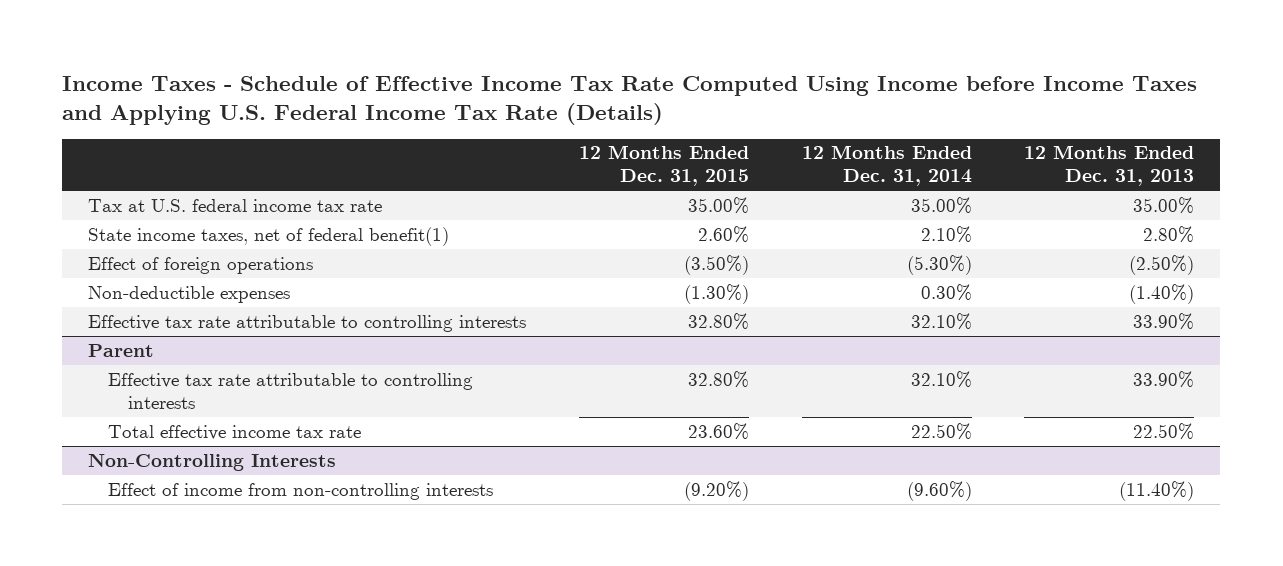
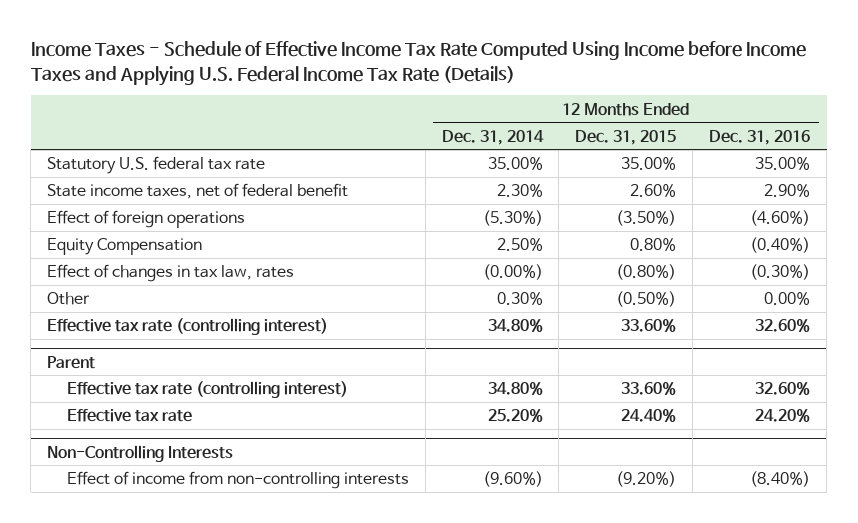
- | 12 Months Ended Dec. 31, 2015 | 12 Months Ended Dec. 31, 2014 | 12 Months Ended Dec. 31, 2013
+ | 12 Months Ended Dec. 31, 2014 | 12 Months Ended Dec. 31, 2015 | 12 Months Ended Dec. 31, 2016
- Tax at U.S. federal income tax rate | 35.00% | 35.00% | 35.00%
- State income taxes, net of federal benefit(1) | 2.60% | 2.10% | 2.80%
+ Statutory U.S. federal tax rate | 35.00% | 35.00% | 35.00%
+ State income taxes, net of federal benefit | 2.30% | 2.60% | 2.90%
- Non-deductible expenses | (1.30%) | 0.30% | (1.40%)
- Effective tax rate attributable to controlling interests | 32.80% | 32.10% | 33.90%
+ Equity Compensation | 2.50% | 0.80% | (0.40%)
+ Effect of changes in tax law, rates | (0.00%) | (0.80%) | (0.30%)
+ Other | 0.30% | (0.50%) | 0.00%
+ Effective tax rate (controlling interest) | 34.80% | 33.60% | 32.60%
@ Parent
- Effective tax rate attributable to controlling interests | 32.80% | 32.10% | 33.90%
- Total effective income tax rate | 23.60% | 22.50% | 22.50%
+ Effective tax rate (controlling interest) | 34.80% | 33.60% | 32.60%
+ Effective tax rate | 25.20% | 24.40% | 24.20%

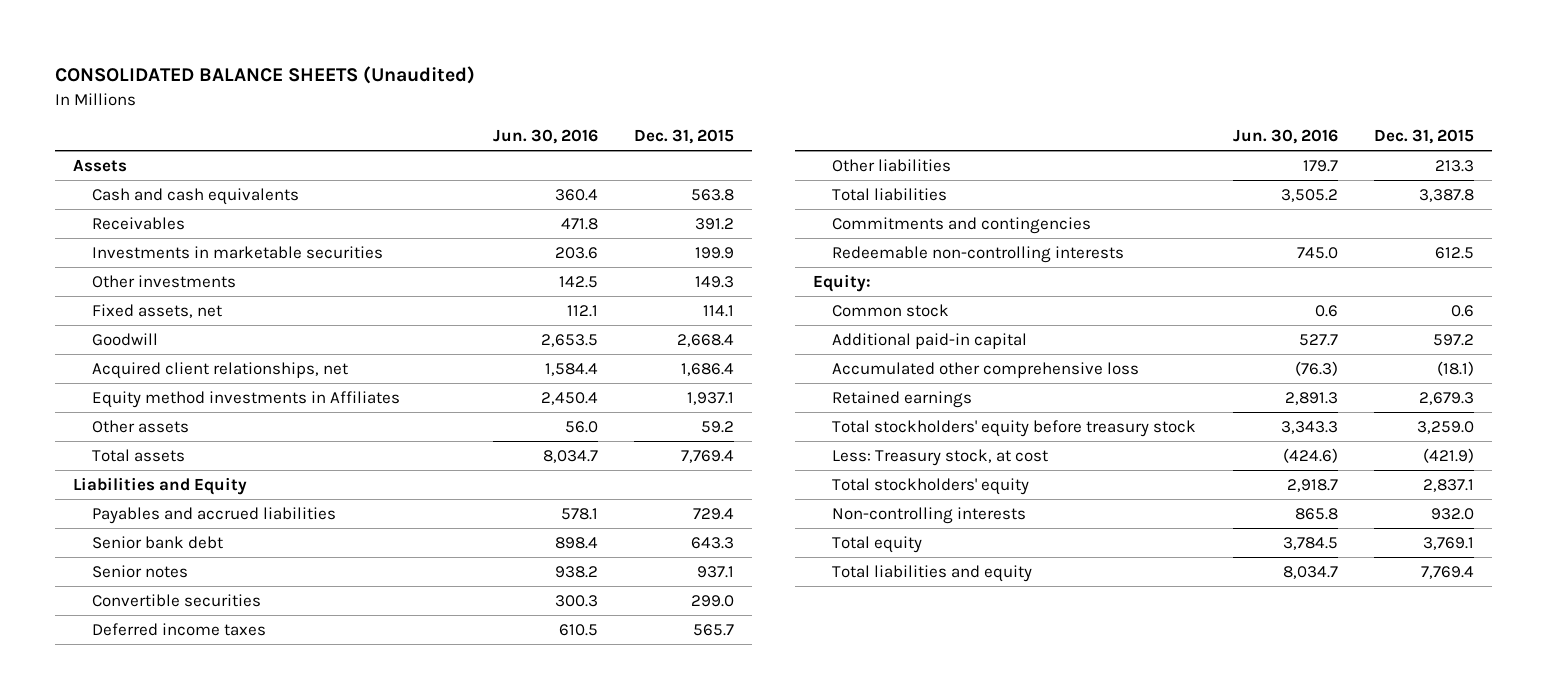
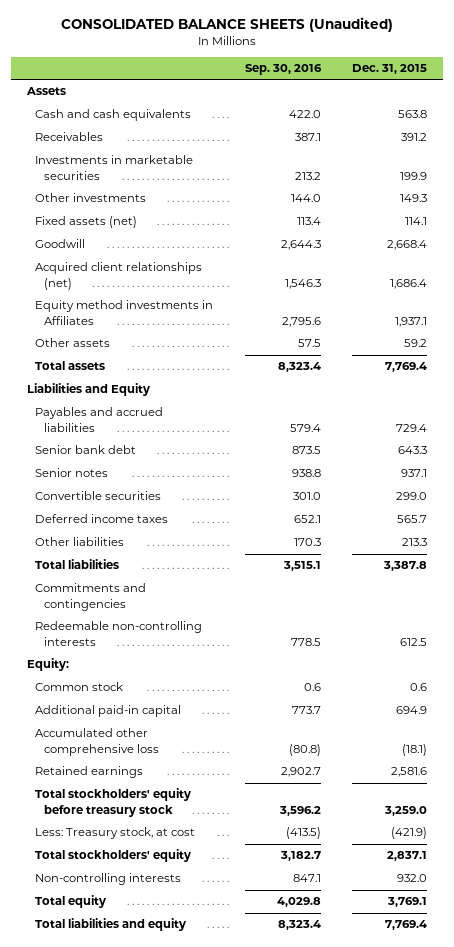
- | Jun. 30, 2016 | Dec. 31, 2015
+ | Sep. 30, 2016 | Dec. 31, 2015
- Fixed assets, net | 112.1 | 114.1
+ Fixed assets (net) | 113.4 | 114.1
- Acquired client relationships, net | 1,584.4 | 1,686.4
+ Acquired client relationships (net) | 1,546.3 | 1,686.4
- Additional paid-in capital | 527.7 | 597.2
+ Additional paid-in capital | 773.7 | 694.9
- Retained earnings | 2,891.3 | 2,679.3
+ Retained earnings | 2,902.7 | 2,581.6

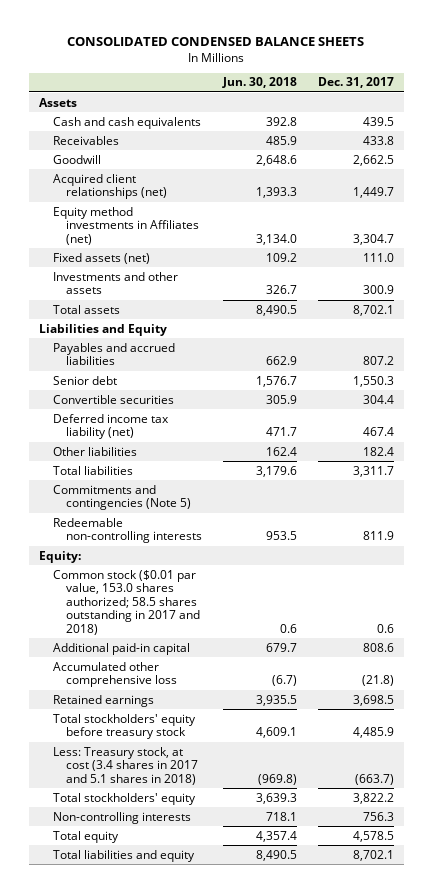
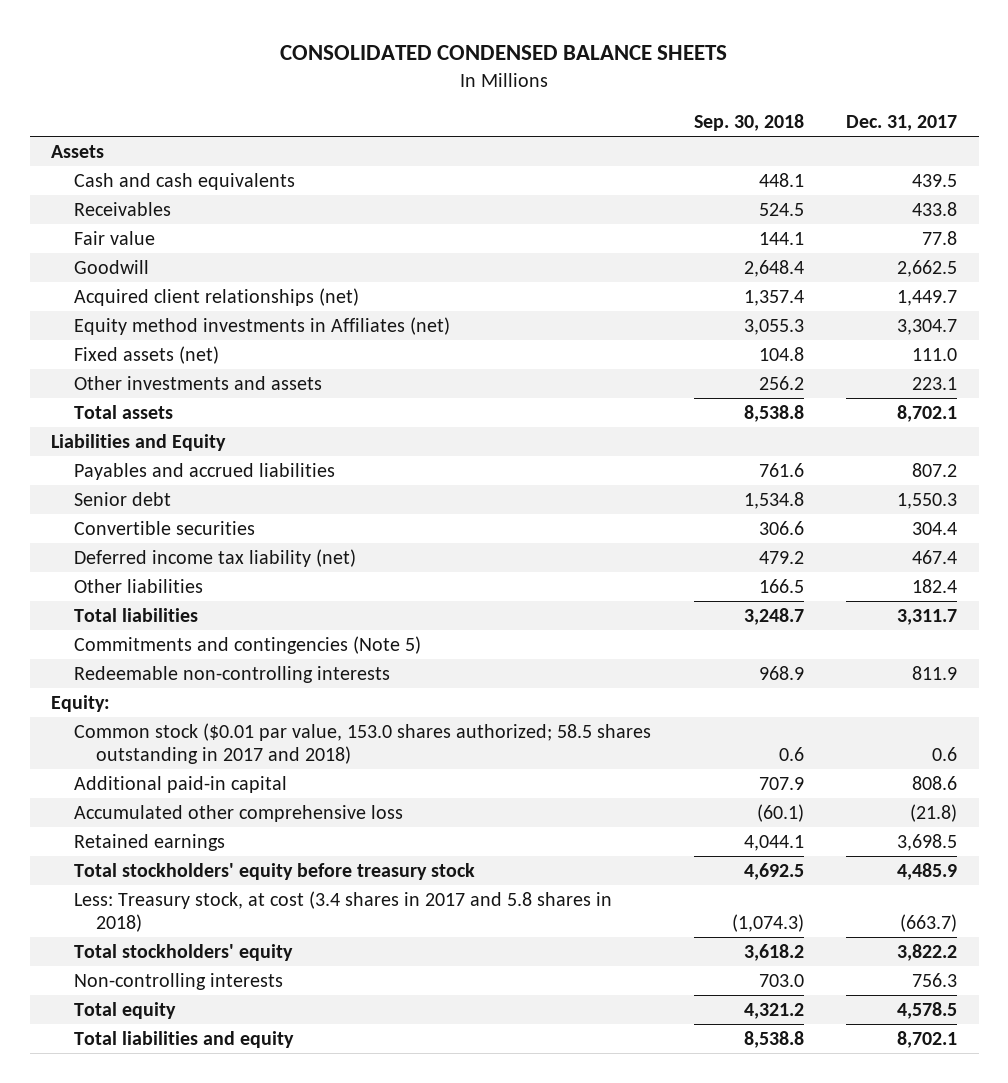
- | Jun. 30, 2018 | Dec. 31, 2017
+ | Sep. 30, 2018 | Dec. 31, 2017
+ Fair value | 144.1 | 77.8
- Investments and other assets | 326.7 | 300.9
+ Other investments and assets | 256.2 | 223.1
- Less: Treasury stock, at cost (3.4 shares in 2017 and 5.1 shares in 2018) | (969.8) | (663.7)
+ Less: Treasury stock, at cost (3.4 shares in 2017 and 5.8 shares in 2018) | (1,074.3) | (663.7)

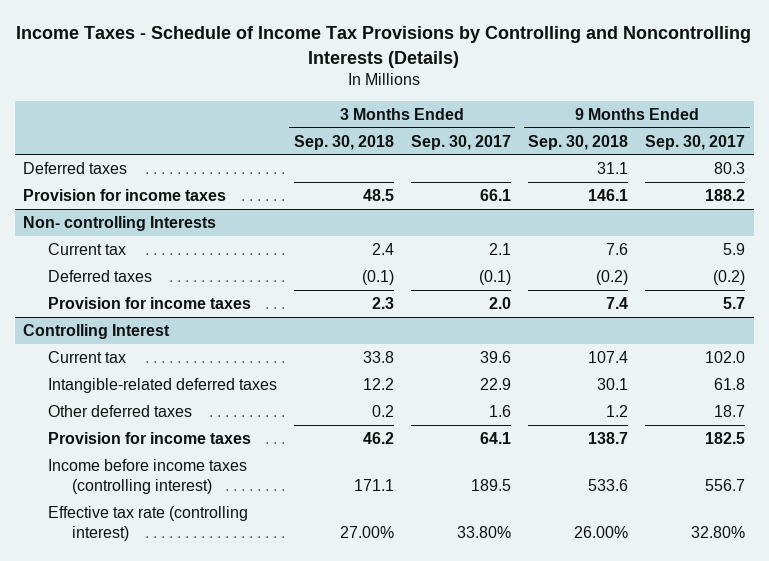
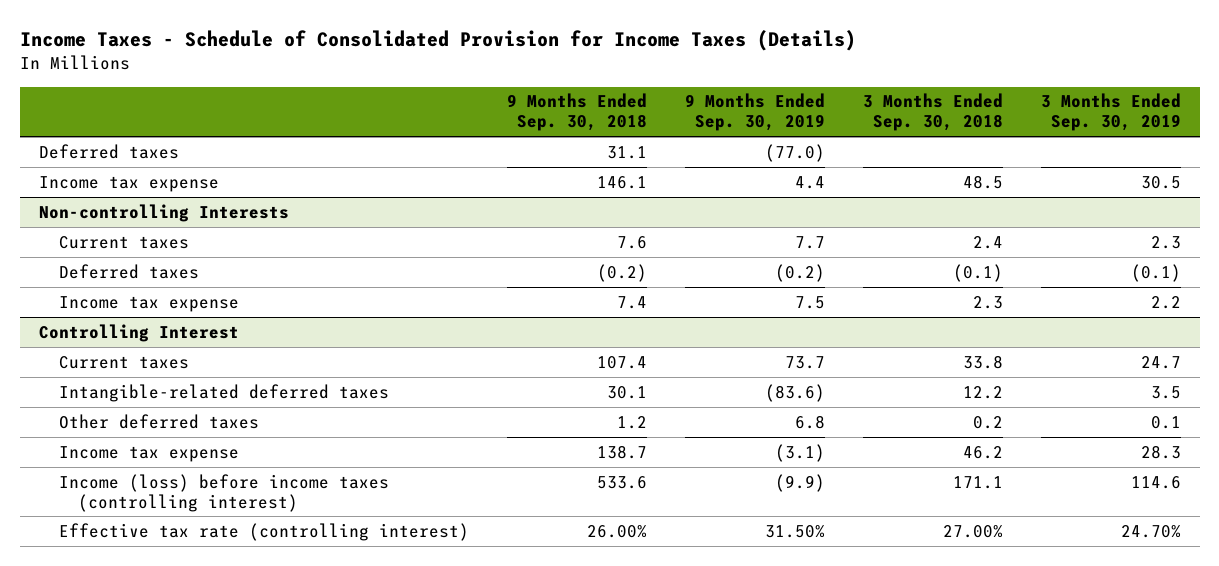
- Income Taxes - Schedule of Income Tax Provisions by Controlling and Noncontrolling Interests (Details)
+ Income Taxes - Schedule of Consolidated Provision for Income Taxes (Details)
- | 3 Months Ended Sep. 30, 2018 | 3 Months Ended Sep. 30, 2017 | 9 Months Ended Sep. 30, 2018 | 9 Months Ended Sep. 30, 2017
+ | 9 Months Ended Sep. 30, 2018 | 9 Months Ended Sep. 30, 2019 | 3 Months Ended Sep. 30, 2018 | 3 Months Ended Sep. 30, 2019
- Provision for income taxes | 48.5 | 66.1 | 146.1 | 188.2
- Non- controlling Interests
- Current tax | 2.4 | 2.1 | 7.6 | 5.9
+ Income tax expense | 146.1 | 4.4 | 48.5 | 30.5
+ Non-controlling Interests
+ Current taxes | 7.6 | 7.7 | 2.4 | 2.3
- Provision for income taxes | 2.3 | 2.0 | 7.4 | 5.7
+ Income tax expense | 7.4 | 7.5 | 2.3 | 2.2
@ Controlling Interest
- Current tax | 33.8 | 39.6 | 107.4 | 102.0
+ Current taxes | 107.4 | 73.7 | 33.8 | 24.7
- Provision for income taxes | 46.2 | 64.1 | 138.7 | 182.5
- Income before income taxes (controlling interest) | 171.1 | 189.5 | 533.6 | 556.7
+ Income tax expense | 138.7 | (3.1) | 46.2 | 28.3
+ Income (loss) before income taxes (controlling interest) | 533.6 | (9.9) | 171.1 | 114.6

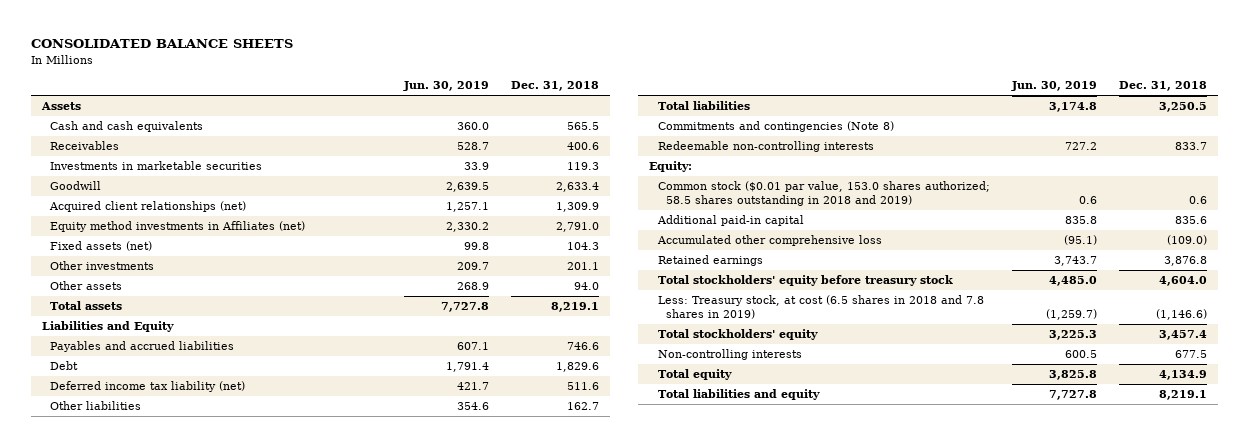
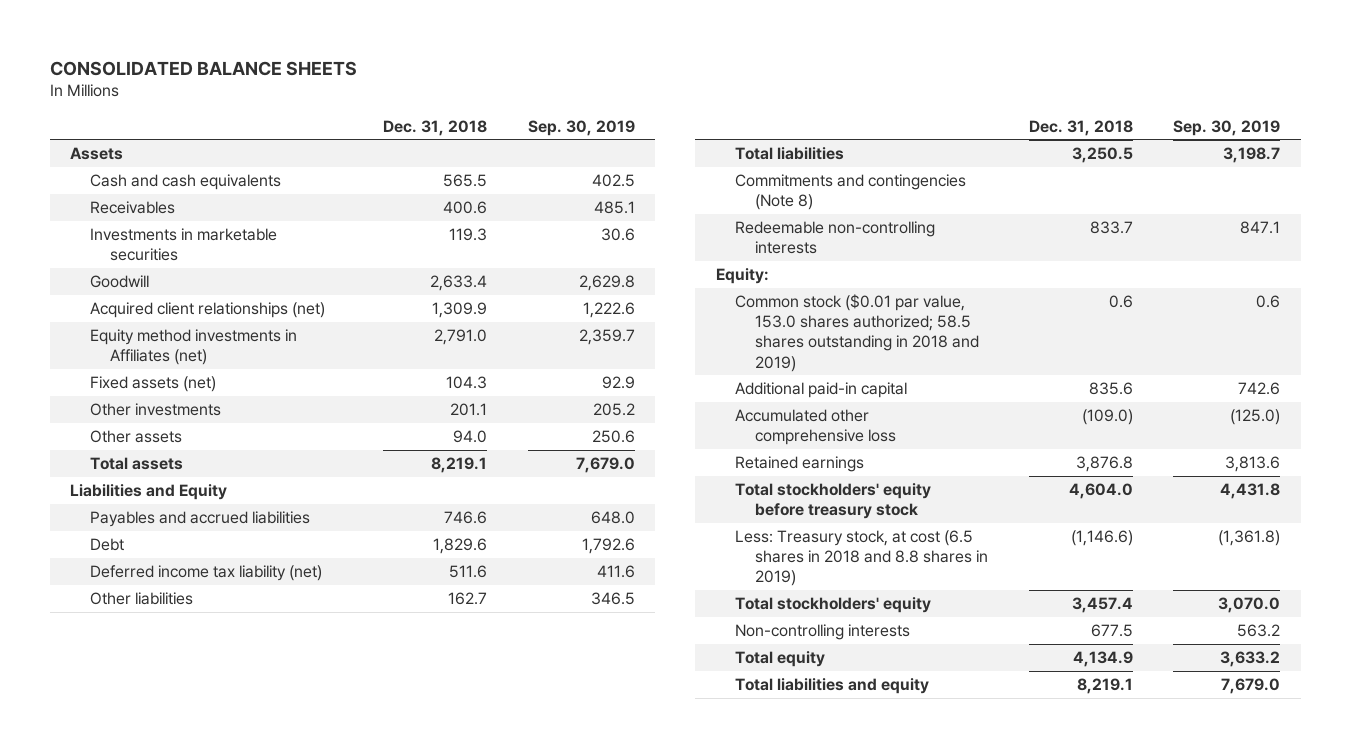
- | Jun. 30, 2019 | Dec. 31, 2018
+ | Dec. 31, 2018 | Sep. 30, 2019
- Less: Treasury stock, at cost (6.5 shares in 2018 and 7.8 shares in 2019) | (1,259.7) | (1,146.6)
+ Less: Treasury stock, at cost (6.5 shares in 2018 and 8.8 shares in 2019) | (1,146.6) | (1,361.8)

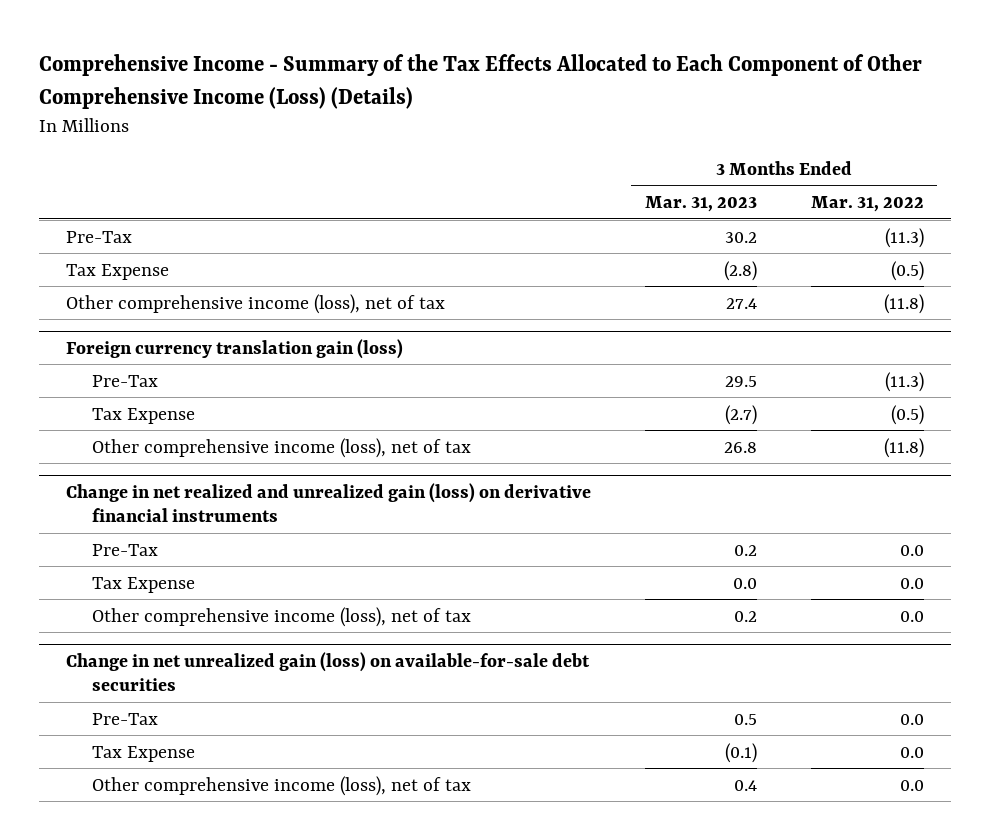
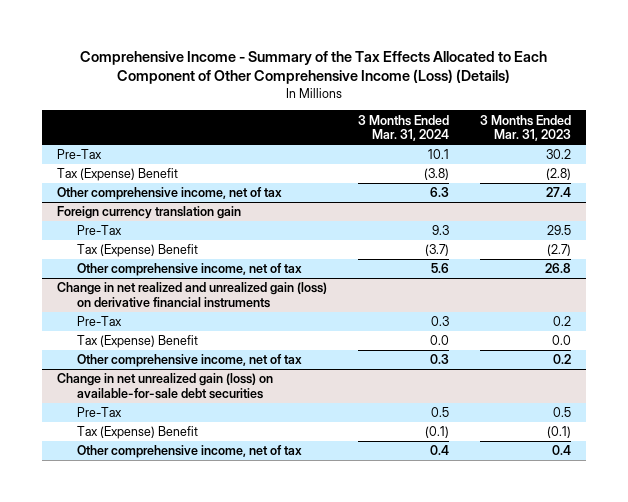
- | 3 Months Ended Mar. 31, 2023 | 3 Months Ended Mar. 31, 2022
+ | 3 Months Ended Mar. 31, 2024 | 3 Months Ended Mar. 31, 2023
- Tax Expense | (2.8) | (0.5)
- Other comprehensive income (loss), net of tax | 27.4 | (11.8)
- Foreign currency translation gain (loss)
+ Tax (Expense) Benefit | (3.8) | (2.8)
+ Other comprehensive income, net of tax | 6.3 | 27.4
+ Foreign currency translation gain
- Tax Expense | (2.7) | (0.5)
- Other comprehensive income (loss), net of tax | 26.8 | (11.8)
+ Tax (Expense) Benefit | (3.7) | (2.7)
+ Other comprehensive income, net of tax | 5.6 | 26.8
@ Change in net realized and unrealized gain (loss) on derivative financial instruments
- Tax Expense | 0.0 | 0.0
- Other comprehensive income (loss), net of tax | 0.2 | 0.0
+ Tax (Expense) Benefit | 0.0 | 0.0
+ Other comprehensive income, net of tax | 0.3 | 0.2
@ Change in net unrealized gain (loss) on available-for-sale debt securities
- Tax Expense | (0.1) | 0.0
- Other comprehensive income (loss), net of tax | 0.4 | 0.0
+ Tax (Expense) Benefit | (0.1) | (0.1)
+ Other comprehensive income, net of tax | 0.4 | 0.4

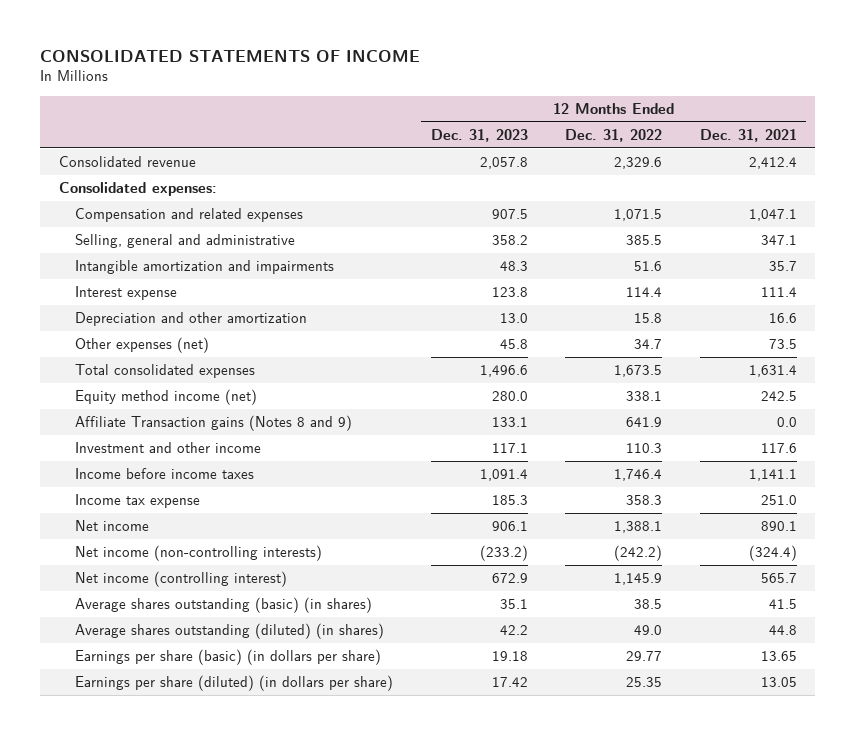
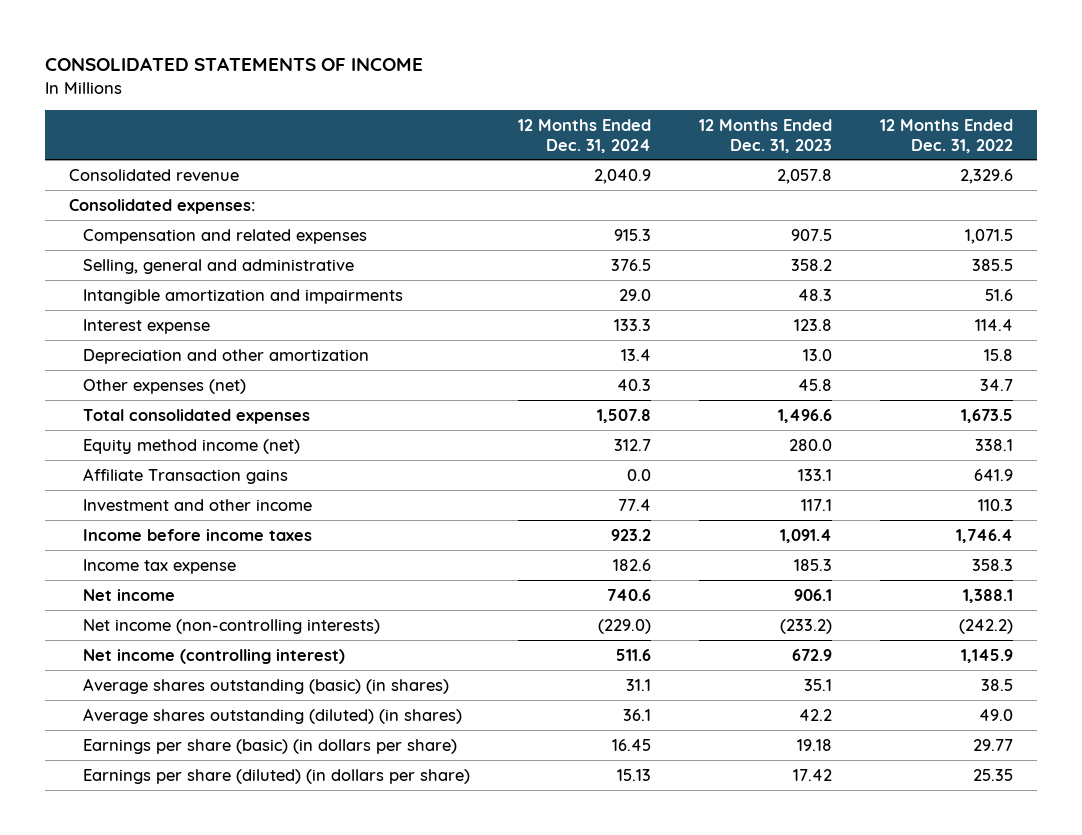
- | 12 Months Ended Dec. 31, 2023 | 12 Months Ended Dec. 31, 2022 | 12 Months Ended Dec. 31, 2021
+ | 12 Months Ended Dec. 31, 2024 | 12 Months Ended Dec. 31, 2023 | 12 Months Ended Dec. 31, 2022
- Affiliate Transaction gains (Notes 8 and 9) | 133.1 | 641.9 | 0.0
+ Affiliate Transaction gains | 0.0 | 133.1 | 641.9

